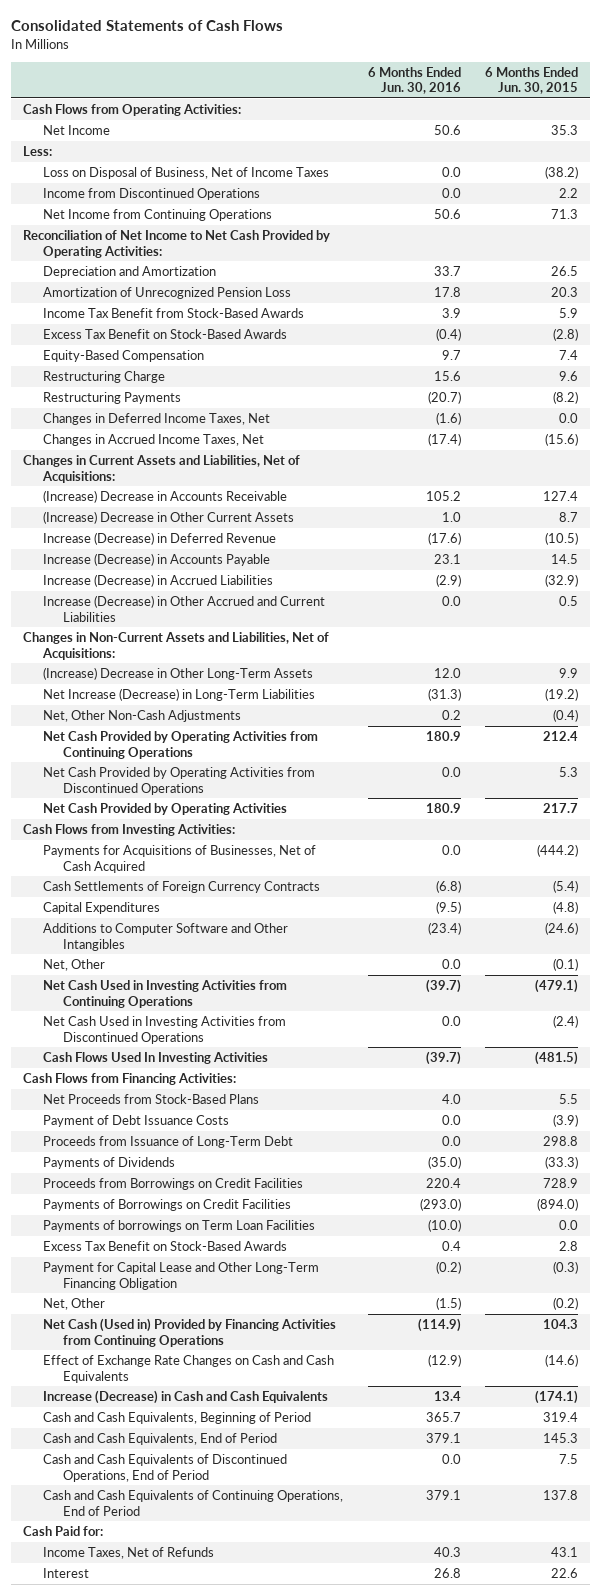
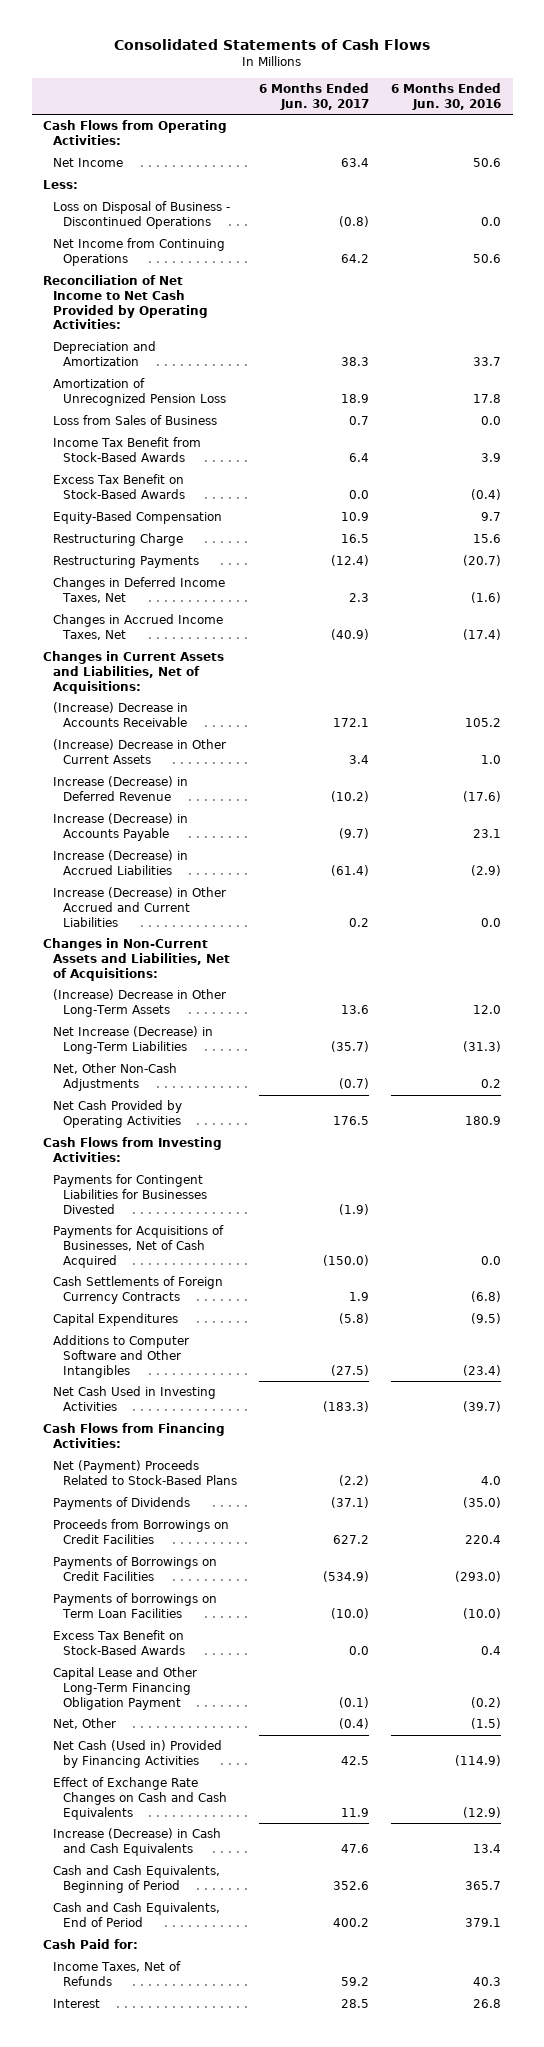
- | 6 Months Ended Jun. 30, 2016 | 6 Months Ended Jun. 30, 2015
+ | 6 Months Ended Jun. 30, 2017 | 6 Months Ended Jun. 30, 2016
- Loss on Disposal of Business, Net of Income Taxes | 0.0 | (38.2)
- Income from Discontinued Operations | 0.0 | 2.2
+ Loss on Disposal of Business - Discontinued Operations | (0.8) | 0.0
+ Loss from Sales of Business | 0.7 | 0.0
- Net Cash Provided by Operating Activities from Continuing Operations | 180.9 | 212.4
- Net Cash Provided by Operating Activities from Discontinued Operations | 0.0 | 5.3
+ Payments for Contingent Liabilities for Businesses Divested | (1.9) |
- Net, Other | 0.0 | (0.1)
- Net Cash Used in Investing Activities from Continuing Operations | (39.7) | (479.1)
- Net Cash Used in Investing Activities from Discontinued Operations | 0.0 | (2.4)
- Cash Flows Used In Investing Activities | (39.7) | (481.5)
+ Net Cash Used in Investing Activities | (183.3) | (39.7)
- Net Proceeds from Stock-Based Plans | 4.0 | 5.5
- Payment of Debt Issuance Costs | 0.0 | (3.9)
- Proceeds from Issuance of Long-Term Debt | 0.0 | 298.8
+ Net (Payment) Proceeds Related to Stock-Based Plans | (2.2) | 4.0
- Payment for Capital Lease and Other Long-Term Financing Obligation | (0.2) | (0.3)
+ Capital Lease and Other Long-Term Financing Obligation Payment | (0.1) | (0.2)
- Net Cash (Used in) Provided by Financing Activities from Continuing Operations | (114.9) | 104.3
+ Net Cash (Used in) Provided by Financing Activities | 42.5 | (114.9)
- Cash and Cash Equivalents of Discontinued Operations, End of Period | 0.0 | 7.5
- Cash and Cash Equivalents of Continuing Operations, End of Period | 379.1 | 137.8

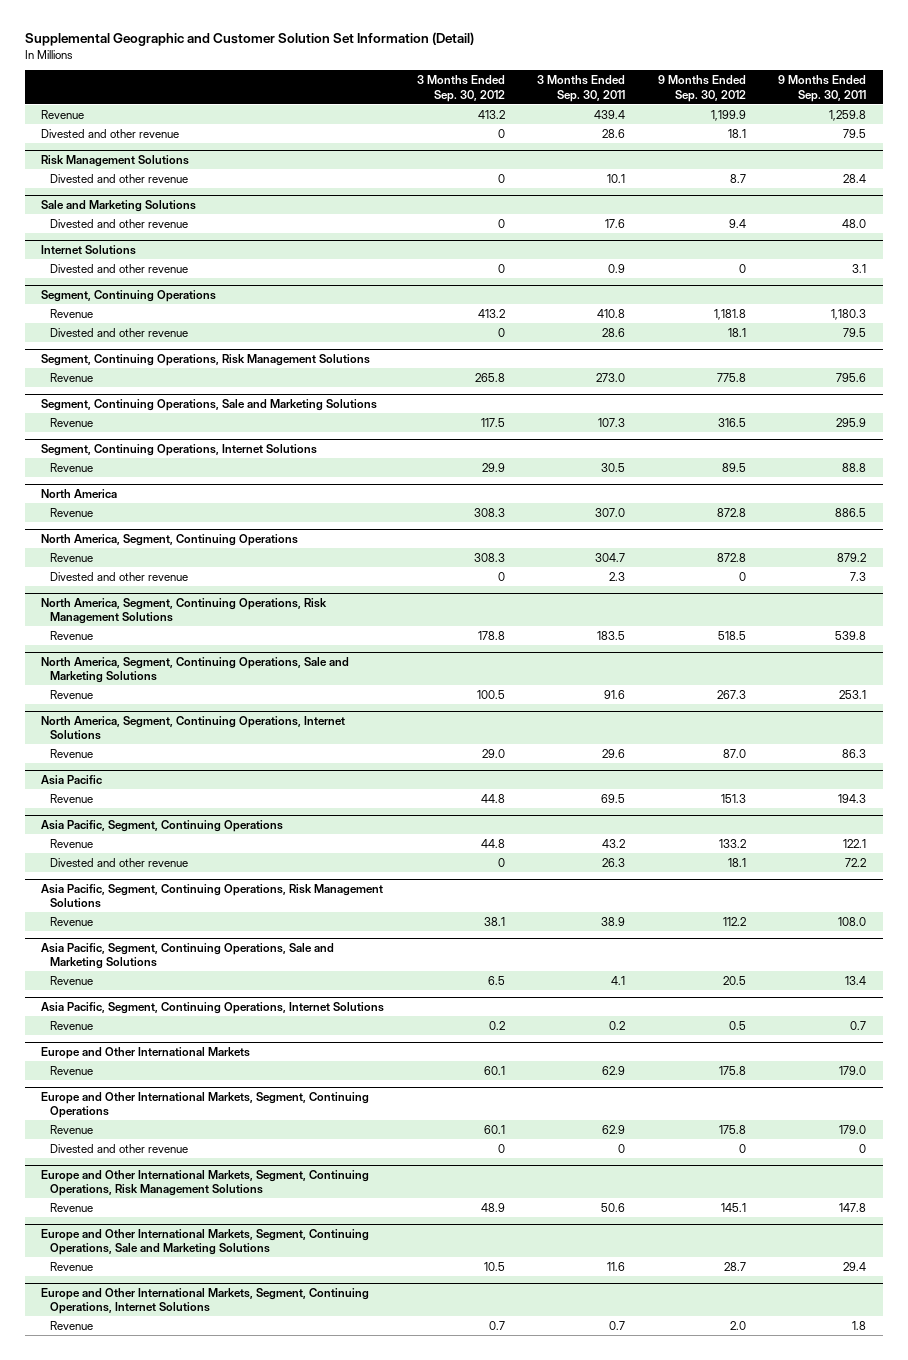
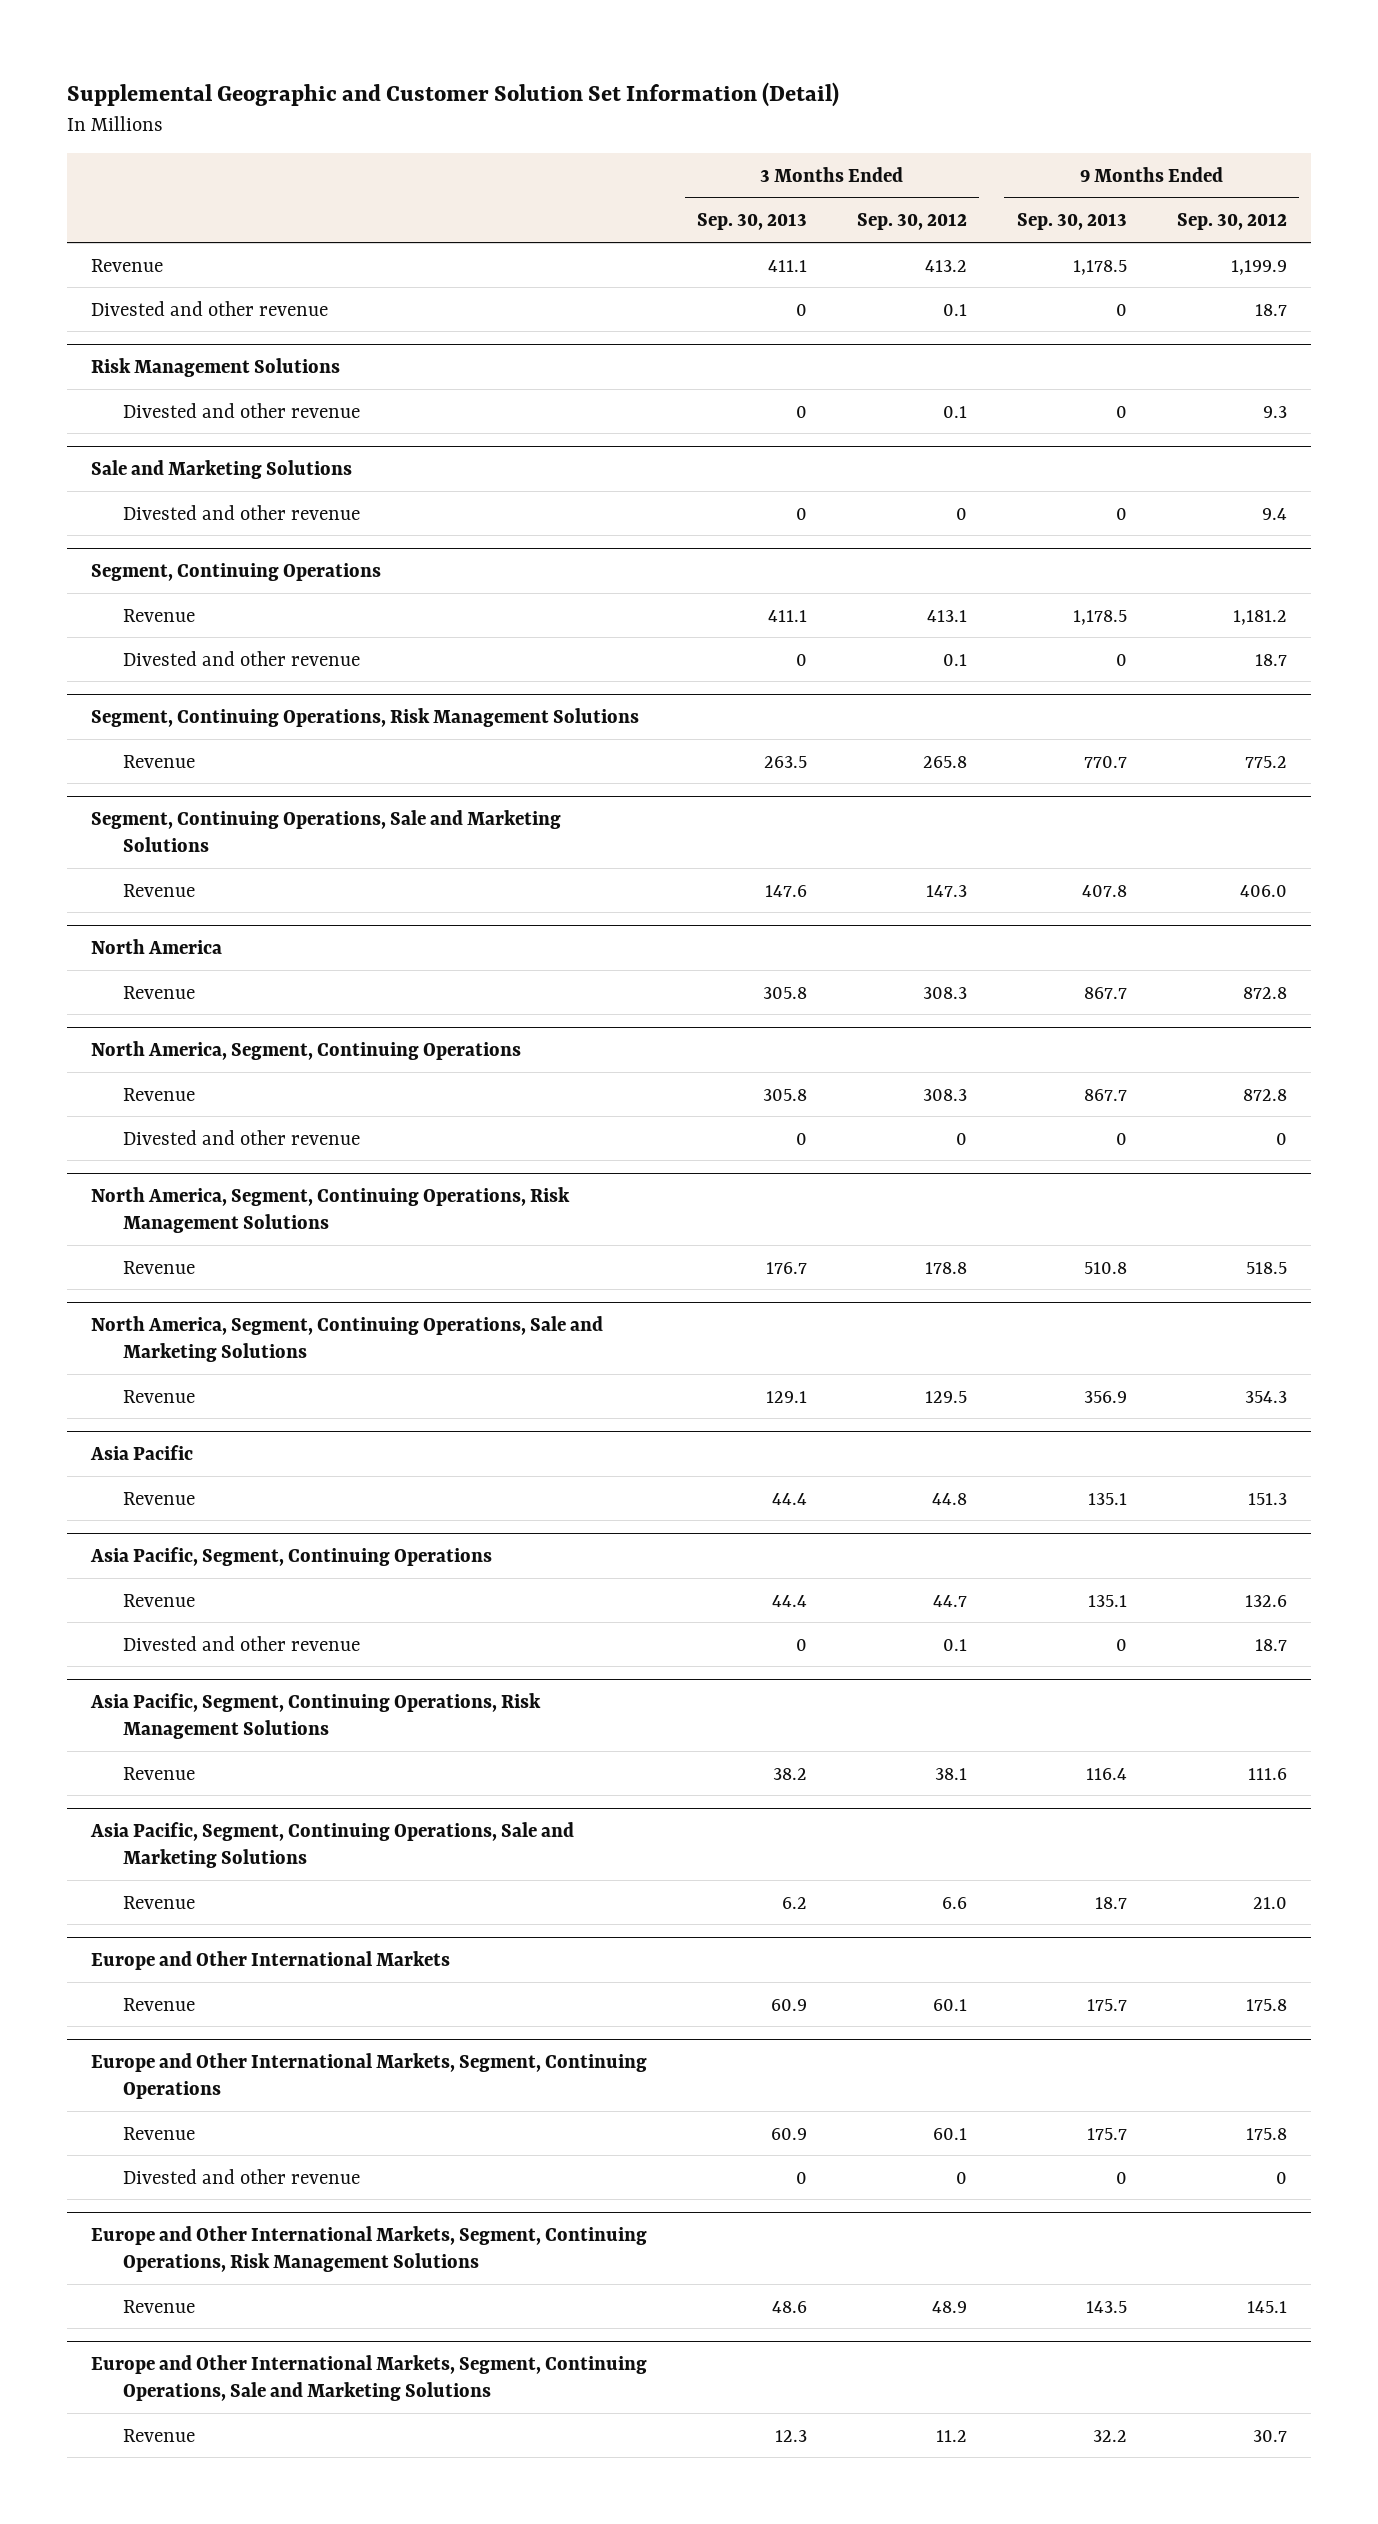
- | 3 Months Ended Sep. 30, 2012 | 3 Months Ended Sep. 30, 2011 | 9 Months Ended Sep. 30, 2012 | 9 Months Ended Sep. 30, 2011
+ | 3 Months Ended Sep. 30, 2013 | 3 Months Ended Sep. 30, 2012 | 9 Months Ended Sep. 30, 2013 | 9 Months Ended Sep. 30, 2012
- Divested and other revenue | 0 | 28.6 | 18.1 | 79.5
+ Divested and other revenue | 0 | 0.1 | 0 | 18.7
@ Risk Management Solutions
- Divested and other revenue | 0 | 10.1 | 8.7 | 28.4
+ Divested and other revenue | 0 | 0.1 | 0 | 9.3
- Internet Solutions
- Divested and other revenue | 0 | 0.9 | 0 | 3.1
@ Segment, Continuing Operations
- Revenue | 413.2 | 410.8 | 1,181.8 | 1,180.3
- Divested and other revenue | 0 | 28.6 | 18.1 | 79.5
+ Revenue | 411.1 | 413.1 | 1,178.5 | 1,181.2
+ Divested and other revenue | 0 | 0.1 | 0 | 18.7
@ Segment, Continuing Operations, Risk Management Solutions
- Revenue | 265.8 | 273.0 | 775.8 | 795.6
+ Revenue | 263.5 | 265.8 | 770.7 | 775.2
@ Segment, Continuing Operations, Sale and Marketing Solutions
- Revenue | 117.5 | 107.3 | 316.5 | 295.9
- Segment, Continuing Operations, Internet Solutions
- Revenue | 29.9 | 30.5 | 89.5 | 88.8
@ Segment, Continuing Operations, Sale and Marketing Solutions
+ Revenue | 147.6 | 147.3 | 407.8 | 406.0
@ North America, Segment, Continuing Operations, Sale and Marketing Solutions
- Revenue | 100.5 | 91.6 | 267.3 | 253.1
- North America, Segment, Continuing Operations, Internet Solutions
- Revenue | 29.0 | 29.6 | 87.0 | 86.3
@ North America, Segment, Continuing Operations, Sale and Marketing Solutions
+ Revenue | 129.1 | 129.5 | 356.9 | 354.3
@ Asia Pacific, Segment, Continuing Operations
- Revenue | 44.8 | 43.2 | 133.2 | 122.1
- Divested and other revenue | 0 | 26.3 | 18.1 | 72.2
+ Revenue | 44.4 | 44.7 | 135.1 | 132.6
+ Divested and other revenue | 0 | 0.1 | 0 | 18.7
@ Asia Pacific, Segment, Continuing Operations, Risk Management Solutions
- Revenue | 38.1 | 38.9 | 112.2 | 108.0
+ Revenue | 38.2 | 38.1 | 116.4 | 111.6
@ Asia Pacific, Segment, Continuing Operations, Sale and Marketing Solutions
- Revenue | 6.5 | 4.1 | 20.5 | 13.4
- Asia Pacific, Segment, Continuing Operations, Internet Solutions
- Revenue | 0.2 | 0.2 | 0.5 | 0.7
@ Asia Pacific, Segment, Continuing Operations, Sale and Marketing Solutions
+ Revenue | 6.2 | 6.6 | 18.7 | 21.0
@ Europe and Other International Markets, Segment, Continuing Operations, Sale and Marketing Solutions
- Revenue | 10.5 | 11.6 | 28.7 | 29.4
- Europe and Other International Markets, Segment, Continuing Operations, Internet Solutions
- Revenue | 0.7 | 0.7 | 2.0 | 1.8
@ Europe and Other International Markets, Segment, Continuing Operations, Sale and Marketing Solutions
+ Revenue | 12.3 | 11.2 | 32.2 | 30.7

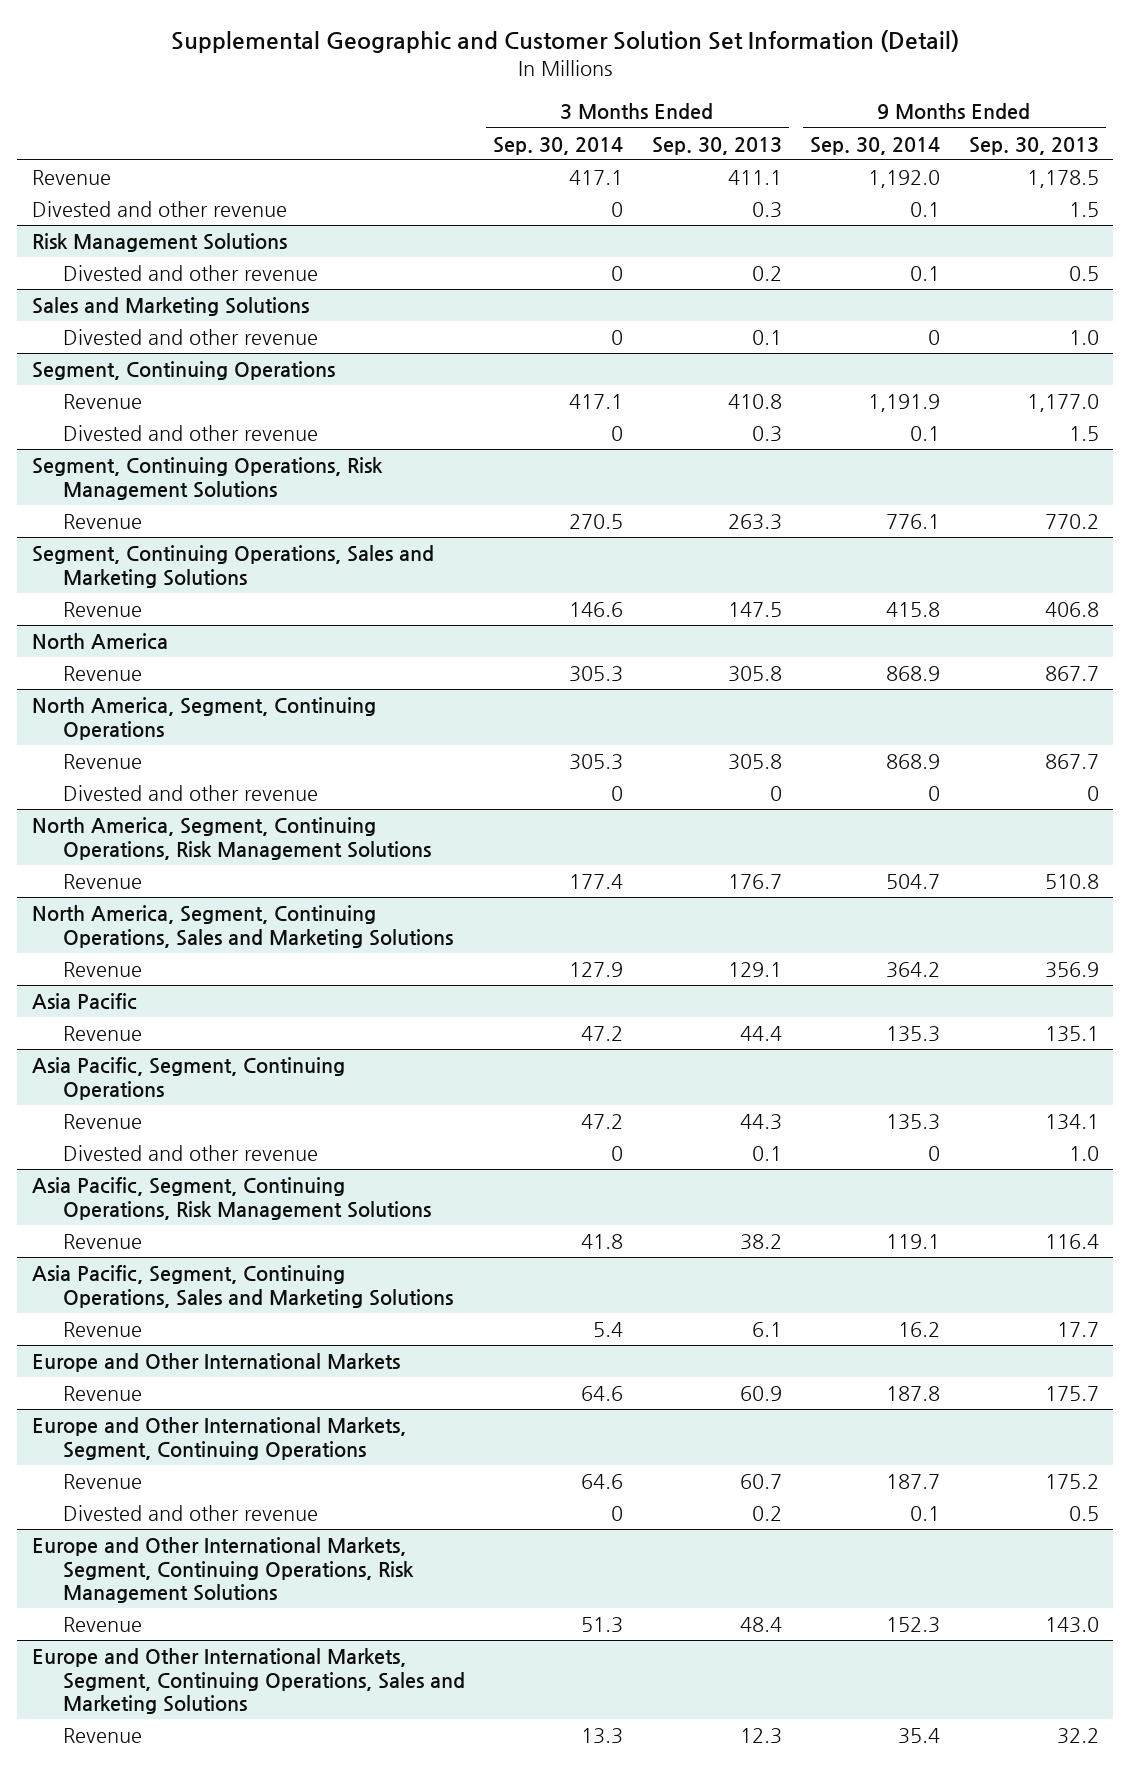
- | 3 Months Ended Sep. 30, 2013 | 3 Months Ended Sep. 30, 2012 | 9 Months Ended Sep. 30, 2013 | 9 Months Ended Sep. 30, 2012
+ | 3 Months Ended Sep. 30, 2014 | 3 Months Ended Sep. 30, 2013 | 9 Months Ended Sep. 30, 2014 | 9 Months Ended Sep. 30, 2013
- Divested and other revenue | 0 | 0.1 | 0 | 18.7
+ Divested and other revenue | 0 | 0.3 | 0.1 | 1.5
@ Risk Management Solutions
- Divested and other revenue | 0 | 0.1 | 0 | 9.3
- Sale and Marketing Solutions
- Divested and other revenue | 0 | 0 | 0 | 9.4
@ Risk Management Solutions
+ Divested and other revenue | 0 | 0.2 | 0.1 | 0.5
+ Sales and Marketing Solutions
+ Divested and other revenue | 0 | 0.1 | 0 | 1.0
@ Segment, Continuing Operations
- Revenue | 411.1 | 413.1 | 1,178.5 | 1,181.2
- Divested and other revenue | 0 | 0.1 | 0 | 18.7
+ Revenue | 417.1 | 410.8 | 1,191.9 | 1,177.0
+ Divested and other revenue | 0 | 0.3 | 0.1 | 1.5
@ Segment, Continuing Operations, Risk Management Solutions
- Revenue | 263.5 | 265.8 | 770.7 | 775.2
- Segment, Continuing Operations, Sale and Marketing Solutions
- Revenue | 147.6 | 147.3 | 407.8 | 406.0
@ Segment, Continuing Operations, Risk Management Solutions
+ Revenue | 270.5 | 263.3 | 776.1 | 770.2
+ Segment, Continuing Operations, Sales and Marketing Solutions
+ Revenue | 146.6 | 147.5 | 415.8 | 406.8
- North America, Segment, Continuing Operations, Sale and Marketing Solutions
+ North America, Segment, Continuing Operations, Sales and Marketing Solutions
@ Asia Pacific, Segment, Continuing Operations
- Revenue | 44.4 | 44.7 | 135.1 | 132.6
- Divested and other revenue | 0 | 0.1 | 0 | 18.7
+ Revenue | 47.2 | 44.3 | 135.3 | 134.1
+ Divested and other revenue | 0 | 0.1 | 0 | 1.0
- Asia Pacific, Segment, Continuing Operations, Sale and Marketing Solutions
- Revenue | 6.2 | 6.6 | 18.7 | 21.0
+ Asia Pacific, Segment, Continuing Operations, Sales and Marketing Solutions
+ Revenue | 5.4 | 6.1 | 16.2 | 17.7
@ Europe and Other International Markets, Segment, Continuing Operations
- Revenue | 60.9 | 60.1 | 175.7 | 175.8
- Divested and other revenue | 0 | 0 | 0 | 0
+ Revenue | 64.6 | 60.7 | 187.7 | 175.2
+ Divested and other revenue | 0 | 0.2 | 0.1 | 0.5
@ Europe and Other International Markets, Segment, Continuing Operations, Risk Management Solutions
- Revenue | 48.6 | 48.9 | 143.5 | 145.1
- Europe and Other International Markets, Segment, Continuing Operations, Sale and Marketing Solutions
@ Europe and Other International Markets, Segment, Continuing Operations, Risk Management Solutions
+ Revenue | 51.3 | 48.4 | 152.3 | 143.0
+ Europe and Other International Markets, Segment, Continuing Operations, Sales and Marketing Solutions

